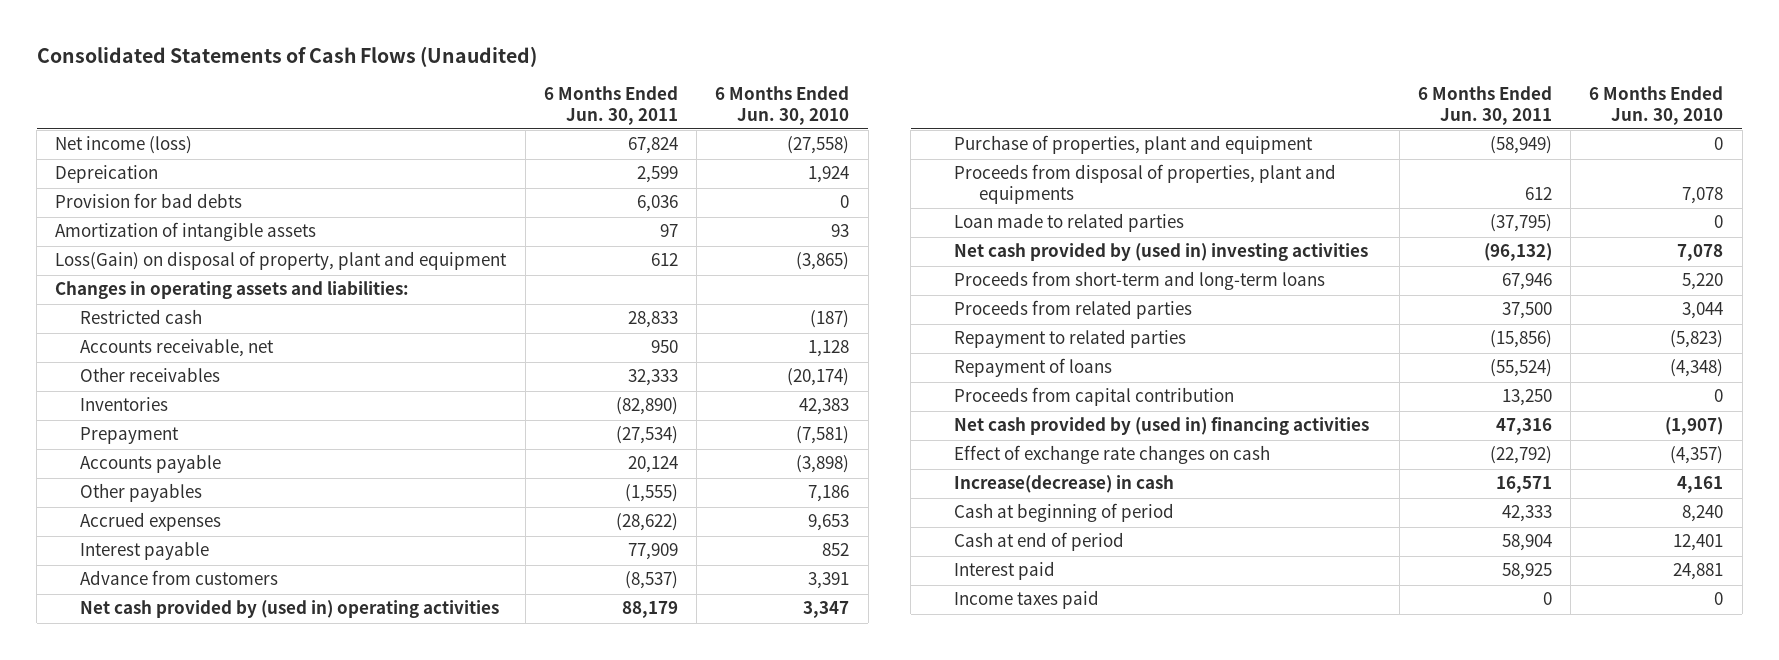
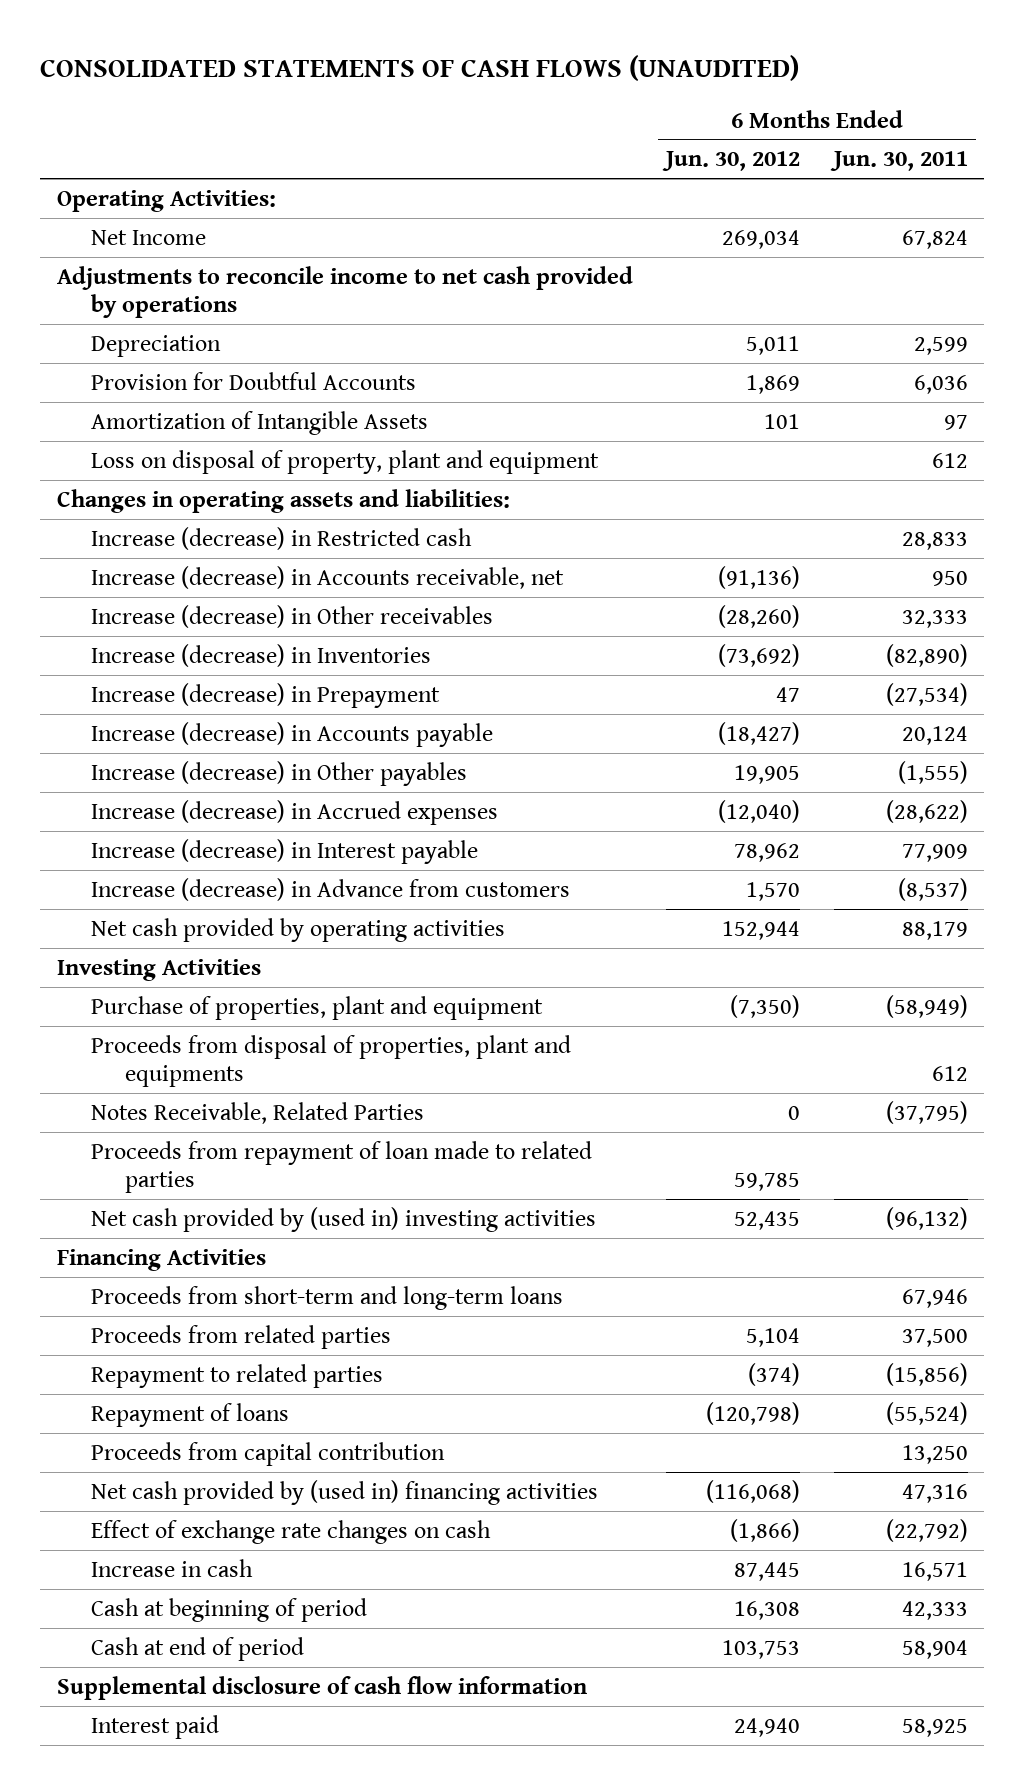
- Consolidated Statements of Cash Flows (Unaudited)
+ CONSOLIDATED STATEMENTS OF CASH FLOWS (UNAUDITED)
- | 6 Months Ended Jun. 30, 2011 | 6 Months Ended Jun. 30, 2010
+ | 6 Months Ended Jun. 30, 2012 | 6 Months Ended Jun. 30, 2011
- Net income (loss) | 67,824 | (27,558)
- Depreication | 2,599 | 1,924
- Provision for bad debts | 6,036 | 0
- Amortization of intangible assets | 97 | 93
- Loss(Gain) on disposal of property, plant and equipment | 612 | (3,865)
+ Operating Activities:
+ Net Income | 269,034 | 67,824
+ Adjustments to reconcile income to net cash provided by operations
+ Depreciation | 5,011 | 2,599
+ Provision for Doubtful Accounts | 1,869 | 6,036
+ Amortization of Intangible Assets | 101 | 97
+ Loss on disposal of property, plant and equipment | | 612
- Restricted cash | 28,833 | (187)
- Accounts receivable, net | 950 | 1,128
- Other receivables | 32,333 | (20,174)
- Inventories | (82,890) | 42,383
- Prepayment | (27,534) | (7,581)
- Accounts payable | 20,124 | (3,898)
- Other payables | (1,555) | 7,186
- Accrued expenses | (28,622) | 9,653
- Interest payable | 77,909 | 852
- Advance from customers | (8,537) | 3,391
- Net cash provided by (used in) operating activities | 88,179 | 3,347
+ Increase (decrease) in Restricted cash | | 28,833
+ Increase (decrease) in Accounts receivable, net | (91,136) | 950
+ Increase (decrease) in Other receivables | (28,260) | 32,333
+ Increase (decrease) in Inventories | (73,692) | (82,890)
+ Increase (decrease) in Prepayment | 47 | (27,534)
+ Increase (decrease) in Accounts payable | (18,427) | 20,124
+ Increase (decrease) in Other payables | 19,905 | (1,555)
+ Increase (decrease) in Accrued expenses | (12,040) | (28,622)
+ Increase (decrease) in Interest payable | 78,962 | 77,909
+ Increase (decrease) in Advance from customers | 1,570 | (8,537)
+ Net cash provided by operating activities | 152,944 | 88,179
+ Investing Activities
- Loan made to related parties | (37,795) | 0
+ Notes Receivable, Related Parties | 0 | (37,795)
+ Proceeds from repayment of loan made to related parties | 59,785 |
+ Financing Activities
- Increase(decrease) in cash | 16,571 | 4,161
+ Increase in cash | 87,445 | 16,571
+ Supplemental disclosure of cash flow information
- Income taxes paid | 0 | 0

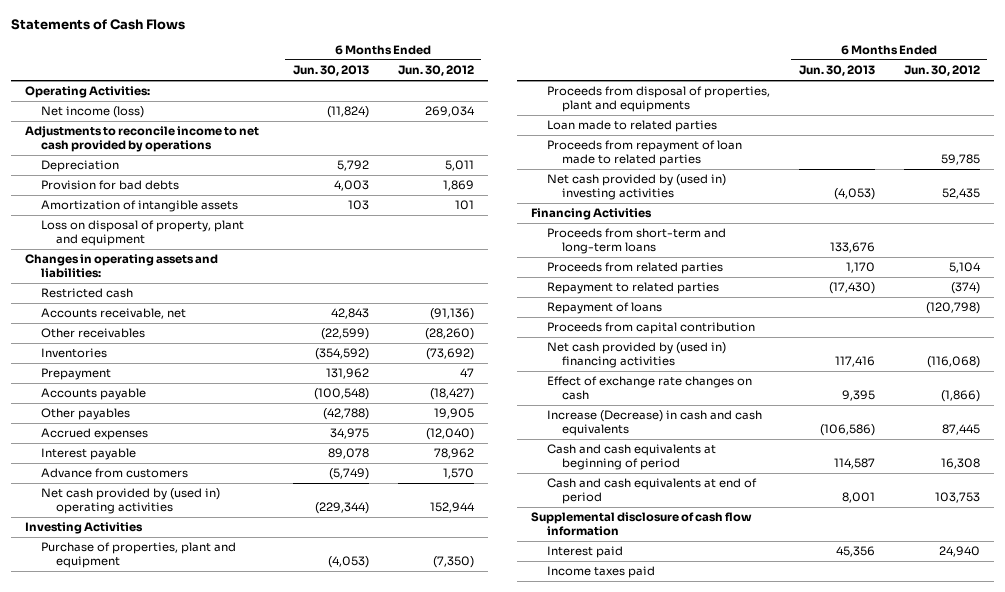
- CONSOLIDATED STATEMENTS OF CASH FLOWS (UNAUDITED)
+ Statements of Cash Flows
- | 6 Months Ended Jun. 30, 2012 | 6 Months Ended Jun. 30, 2011
+ | 6 Months Ended Jun. 30, 2013 | 6 Months Ended Jun. 30, 2012
- Net Income | 269,034 | 67,824
+ Net income (loss) | (11,824) | 269,034
- Provision for Doubtful Accounts | 1,869 | 6,036
- Amortization of Intangible Assets | 101 | 97
+ Provision for bad debts | 4,003 | 1,869
+ Amortization of intangible assets | 103 | 101
- Increase (decrease) in Restricted cash | | 28,833
- Increase (decrease) in Accounts receivable, net | (91,136) | 950
- Increase (decrease) in Other receivables | (28,260) | 32,333
- Increase (decrease) in Inventories | (73,692) | (82,890)
- Increase (decrease) in Prepayment | 47 | (27,534)
- Increase (decrease) in Accounts payable | (18,427) | 20,124
- Increase (decrease) in Other payables | 19,905 | (1,555)
- Increase (decrease) in Accrued expenses | (12,040) | (28,622)
- Increase (decrease) in Interest payable | 78,962 | 77,909
- Increase (decrease) in Advance from customers | 1,570 | (8,537)
- Net cash provided by operating activities | 152,944 | 88,179
+ Restricted cash
+ Accounts receivable, net | 42,843 | (91,136)
+ Other receivables | (22,599) | (28,260)
+ Inventories | (354,592) | (73,692)
+ Prepayment | 131,962 | 47
+ Accounts payable | (100,548) | (18,427)
+ Other payables | (42,788) | 19,905
+ Accrued expenses | 34,975 | (12,040)
+ Interest payable | 89,078 | 78,962
+ Advance from customers | (5,749) | 1,570
+ Net cash provided by (used in) operating activities | (229,344) | 152,944
- Notes Receivable, Related Parties | 0 | (37,795)
+ Loan made to related parties
- Increase in cash | 87,445 | 16,571
- Cash at beginning of period | 16,308 | 42,333
- Cash at end of period | 103,753 | 58,904
+ Increase (Decrease) in cash and cash equivalents | (106,586) | 87,445
+ Cash and cash equivalents at beginning of period | 114,587 | 16,308
+ Cash and cash equivalents at end of period | 8,001 | 103,753
+ Income taxes paid

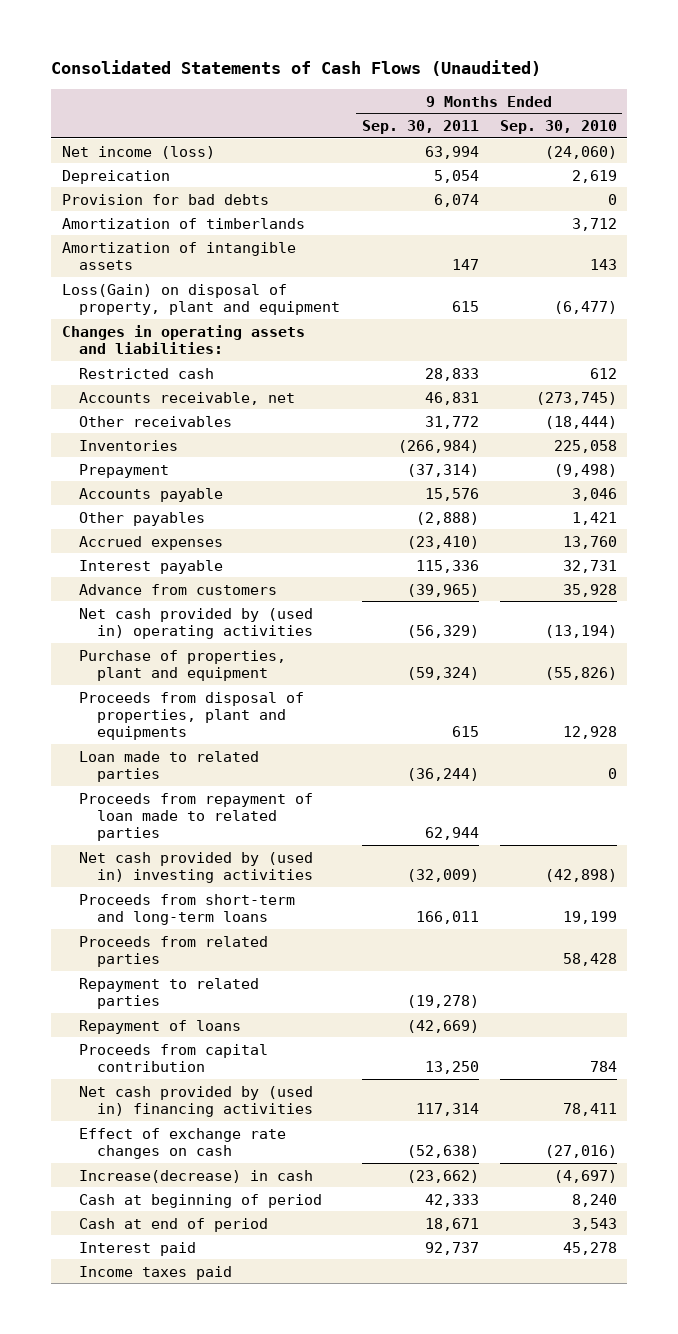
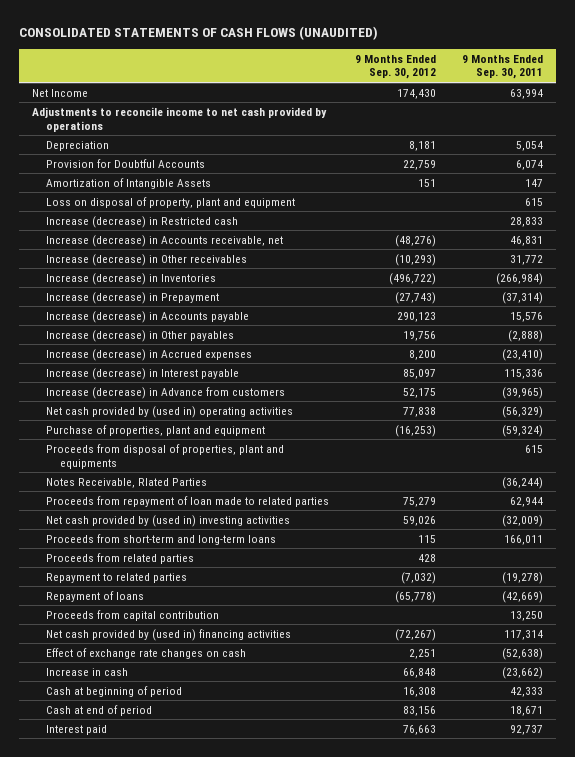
- Consolidated Statements of Cash Flows (Unaudited)
+ CONSOLIDATED STATEMENTS OF CASH FLOWS (UNAUDITED)
- | 9 Months Ended Sep. 30, 2011 | 9 Months Ended Sep. 30, 2010
+ | 9 Months Ended Sep. 30, 2012 | 9 Months Ended Sep. 30, 2011
- Net income (loss) | 63,994 | (24,060)
- Depreication | 5,054 | 2,619
- Provision for bad debts | 6,074 | 0
- Amortization of timberlands | | 3,712
- Amortization of intangible assets | 147 | 143
- Loss(Gain) on disposal of property, plant and equipment | 615 | (6,477)
- Changes in operating assets and liabilities:
- Restricted cash | 28,833 | 612
- Accounts receivable, net | 46,831 | (273,745)
- Other receivables | 31,772 | (18,444)
- Inventories | (266,984) | 225,058
- Prepayment | (37,314) | (9,498)
- Accounts payable | 15,576 | 3,046
- Other payables | (2,888) | 1,421
- Accrued expenses | (23,410) | 13,760
- Interest payable | 115,336 | 32,731
- Advance from customers | (39,965) | 35,928
+ Net Income | 174,430 | 63,994
+ Adjustments to reconcile income to net cash provided by operations
+ Depreciation | 8,181 | 5,054
+ Provision for Doubtful Accounts | 22,759 | 6,074
+ Amortization of Intangible Assets | 151 | 147
+ Loss on disposal of property, plant and equipment | | 615
+ Increase (decrease) in Restricted cash | | 28,833
+ Increase (decrease) in Accounts receivable, net | (48,276) | 46,831
+ Increase (decrease) in Other receivables | (10,293) | 31,772
+ Increase (decrease) in Inventories | (496,722) | (266,984)
+ Increase (decrease) in Prepayment | (27,743) | (37,314)
+ Increase (decrease) in Accounts payable | 290,123 | 15,576
+ Increase (decrease) in Other payables | 19,756 | (2,888)
+ Increase (decrease) in Accrued expenses | 8,200 | (23,410)
+ Increase (decrease) in Interest payable | 85,097 | 115,336
+ Increase (decrease) in Advance from customers | 52,175 | (39,965)
- Loan made to related parties | (36,244) | 0
+ Notes Receivable, Rlated Parties | | (36,244)
- Increase(decrease) in cash | (23,662) | (4,697)
+ Increase in cash | 66,848 | (23,662)
- Income taxes paid

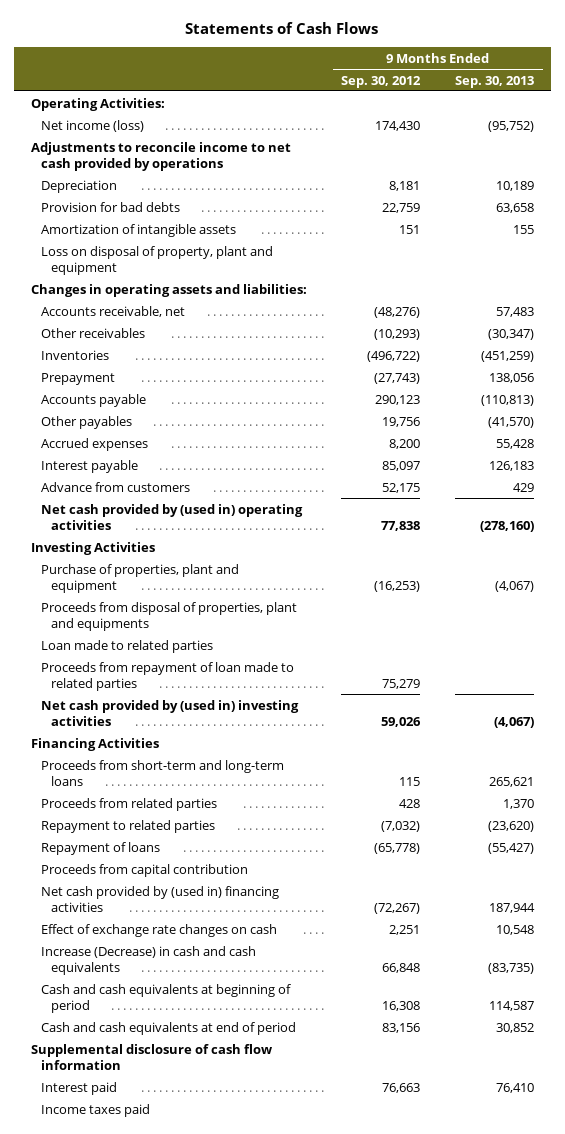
- CONSOLIDATED STATEMENTS OF CASH FLOWS (UNAUDITED)
+ Statements of Cash Flows
- | 9 Months Ended Sep. 30, 2012 | 9 Months Ended Sep. 30, 2011
+ | 9 Months Ended Sep. 30, 2012 | 9 Months Ended Sep. 30, 2013
- Net Income | 174,430 | 63,994
+ Operating Activities:
+ Net income (loss) | 174,430 | (95,752)
- Provision for Doubtful Accounts | 22,759 | 6,074
- Amortization of Intangible Assets | 151 | 147
+ Provision for bad debts | 22,759 | 63,658
+ Amortization of intangible assets | 151 | 155
- Increase (decrease) in Restricted cash | | 28,833
- Increase (decrease) in Accounts receivable, net | (48,276) | 46,831
- Increase (decrease) in Other receivables | (10,293) | 31,772
- Increase (decrease) in Inventories | (496,722) | (266,984)
- Increase (decrease) in Prepayment | (27,743) | (37,314)
- Increase (decrease) in Accounts payable | 290,123 | 15,576
- Increase (decrease) in Other payables | 19,756 | (2,888)
- Increase (decrease) in Accrued expenses | 8,200 | (23,410)
- Increase (decrease) in Interest payable | 85,097 | 115,336
- Increase (decrease) in Advance from customers | 52,175 | (39,965)
+ Changes in operating assets and liabilities:
+ Accounts receivable, net | (48,276) | 57,483
+ Other receivables | (10,293) | (30,347)
+ Inventories | (496,722) | (451,259)
+ Prepayment | (27,743) | 138,056
+ Accounts payable | 290,123 | (110,813)
+ Other payables | 19,756 | (41,570)
+ Accrued expenses | 8,200 | 55,428
+ Interest payable | 85,097 | 126,183
+ Advance from customers | 52,175 | 429
+ Investing Activities
- Notes Receivable, Rlated Parties | | (36,244)
+ Loan made to related parties
+ Financing Activities
- Increase in cash | 66,848 | (23,662)
- Cash at beginning of period | 16,308 | 42,333
- Cash at end of period | 83,156 | 18,671
+ Increase (Decrease) in cash and cash equivalents | 66,848 | (83,735)
+ Cash and cash equivalents at beginning of period | 16,308 | 114,587
+ Cash and cash equivalents at end of period | 83,156 | 30,852
+ Supplemental disclosure of cash flow information
+ Income taxes paid

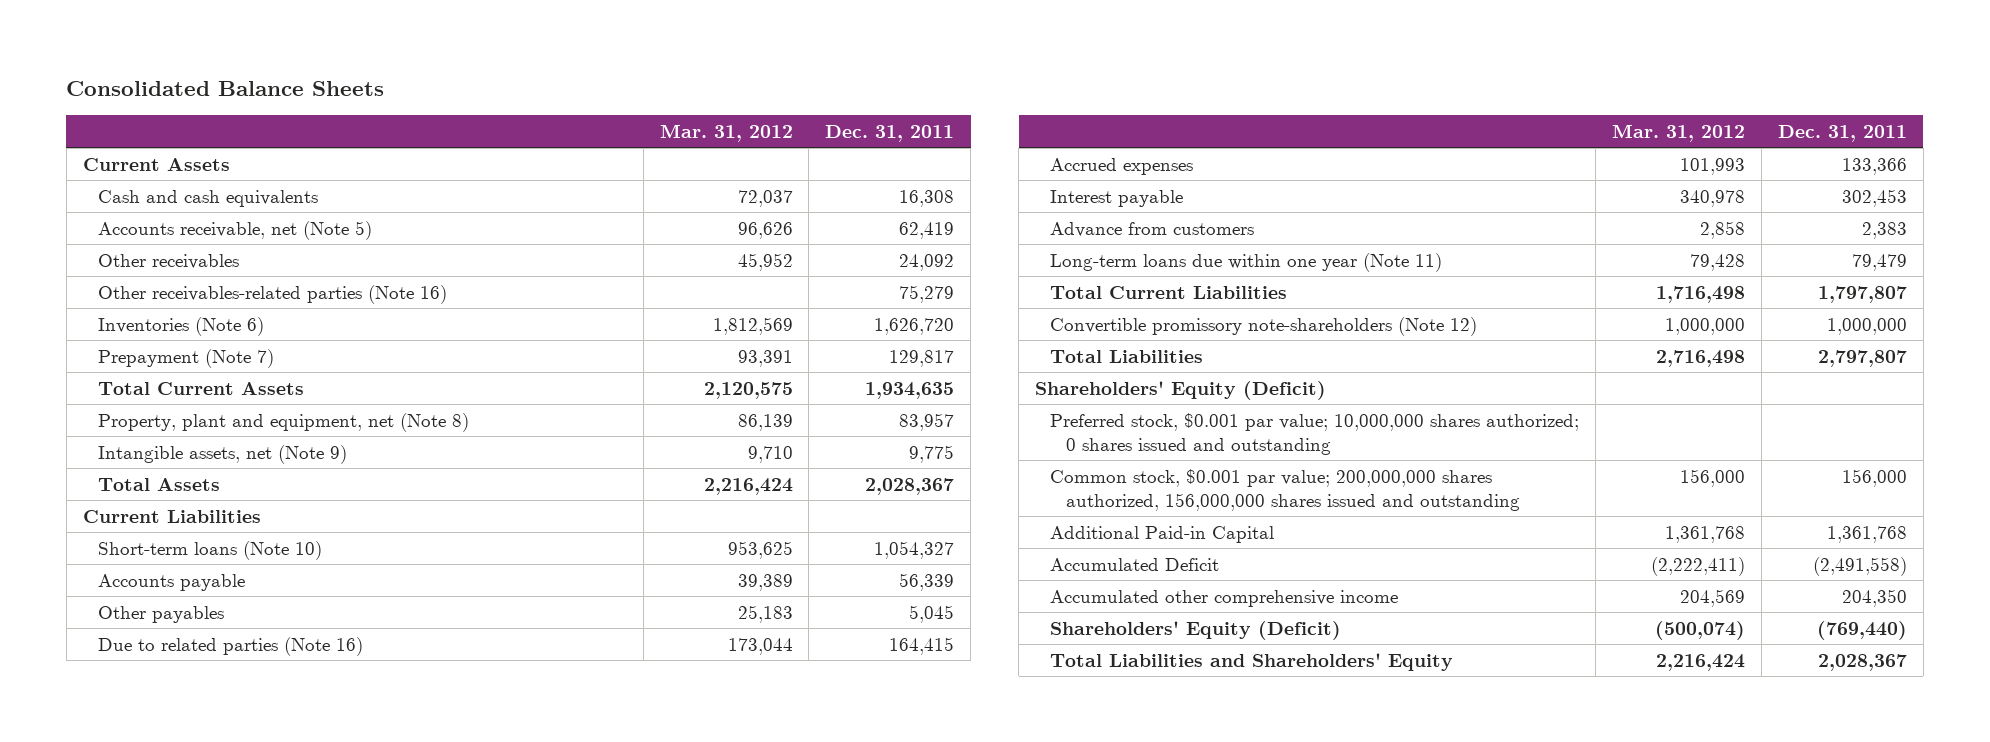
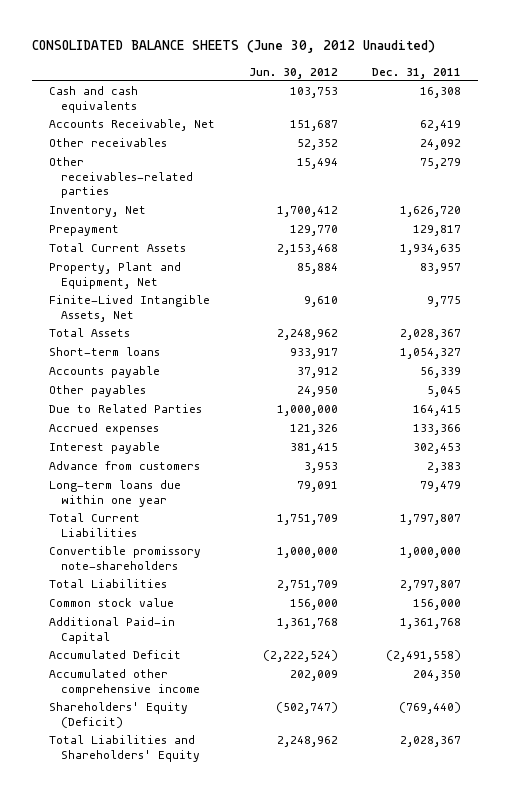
- Consolidated Balance Sheets
+ CONSOLIDATED BALANCE SHEETS (June 30, 2012 Unaudited)
- | Mar. 31, 2012 | Dec. 31, 2011
+ | Jun. 30, 2012 | Dec. 31, 2011
- Current Assets
- Accounts receivable, net (Note 5) | 96,626 | 62,419
+ Accounts Receivable, Net | 151,687 | 62,419
- Other receivables-related parties (Note 16) | | 75,279
- Inventories (Note 6) | 1,812,569 | 1,626,720
- Prepayment (Note 7) | 93,391 | 129,817
+ Other receivables-related parties | 15,494 | 75,279
+ Inventory, Net | 1,700,412 | 1,626,720
+ Prepayment | 129,770 | 129,817
- Property, plant and equipment, net (Note 8) | 86,139 | 83,957
- Intangible assets, net (Note 9) | 9,710 | 9,775
+ Property, Plant and Equipment, Net | 85,884 | 83,957
+ Finite-Lived Intangible Assets, Net | 9,610 | 9,775
- Current Liabilities
- Short-term loans (Note 10) | 953,625 | 1,054,327
+ Short-term loans | 933,917 | 1,054,327
- Due to related parties (Note 16) | 173,044 | 164,415
+ Due to Related Parties | 1,000,000 | 164,415
- Long-term loans due within one year (Note 11) | 79,428 | 79,479
+ Long-term loans due within one year | 79,091 | 79,479
- Convertible promissory note-shareholders (Note 12) | 1,000,000 | 1,000,000
+ Convertible promissory note-shareholders | 1,000,000 | 1,000,000
- Shareholders' Equity (Deficit)
- Preferred stock, $0.001 par value; 10,000,000 shares authorized; 0 shares issued and outstanding
- Common stock, $0.001 par value; 200,000,000 shares authorized, 156,000,000 shares issued and outstanding | 156,000 | 156,000
+ Common stock value | 156,000 | 156,000

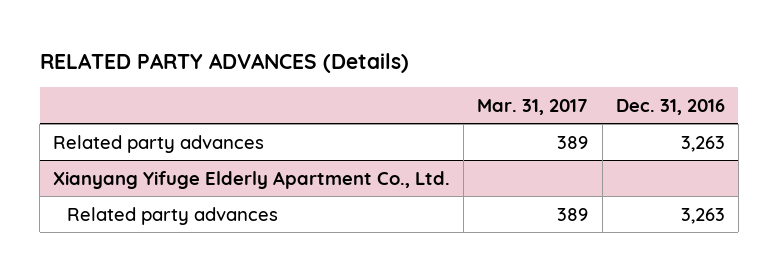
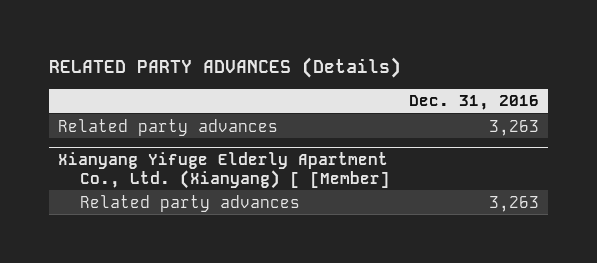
- | Mar. 31, 2017 | Dec. 31, 2016
+ | Dec. 31, 2016
- Xianyang Yifuge Elderly Apartment Co., Ltd.
+ Xianyang Yifuge Elderly Apartment Co., Ltd. (Xianyang) [ [Member]

